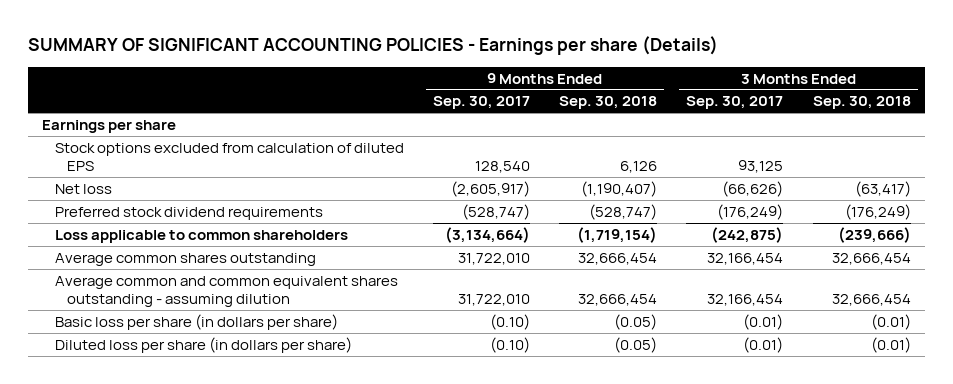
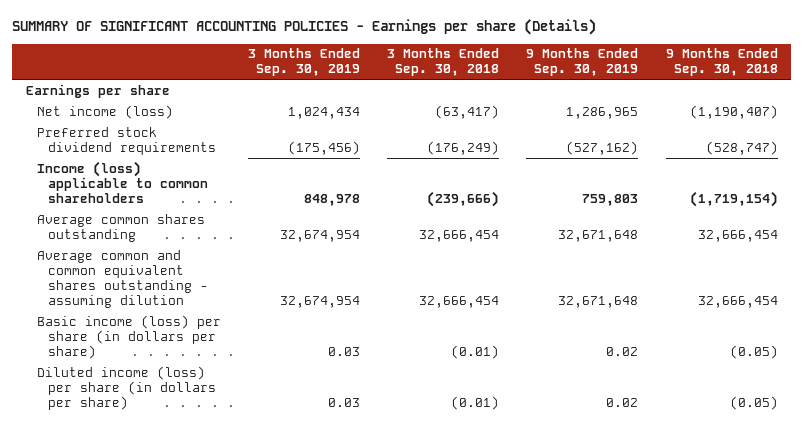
- | 9 Months Ended Sep. 30, 2017 | 9 Months Ended Sep. 30, 2018 | 3 Months Ended Sep. 30, 2017 | 3 Months Ended Sep. 30, 2018
+ | 3 Months Ended Sep. 30, 2019 | 3 Months Ended Sep. 30, 2018 | 9 Months Ended Sep. 30, 2019 | 9 Months Ended Sep. 30, 2018
- Stock options excluded from calculation of diluted EPS | 128,540 | 6,126 | 93,125 |
- Net loss | (2,605,917) | (1,190,407) | (66,626) | (63,417)
+ Net income (loss) | 1,024,434 | (63,417) | 1,286,965 | (1,190,407)
- Loss applicable to common shareholders | (3,134,664) | (1,719,154) | (242,875) | (239,666)
+ Income (loss) applicable to common shareholders | 848,978 | (239,666) | 759,803 | (1,719,154)
- Basic loss per share (in dollars per share) | (0.10) | (0.05) | (0.01) | (0.01)
- Diluted loss per share (in dollars per share) | (0.10) | (0.05) | (0.01) | (0.01)
+ Basic income (loss) per share (in dollars per share) | 0.03 | (0.01) | 0.02 | (0.05)
+ Diluted income (loss) per share (in dollars per share) | 0.03 | (0.01) | 0.02 | (0.05)

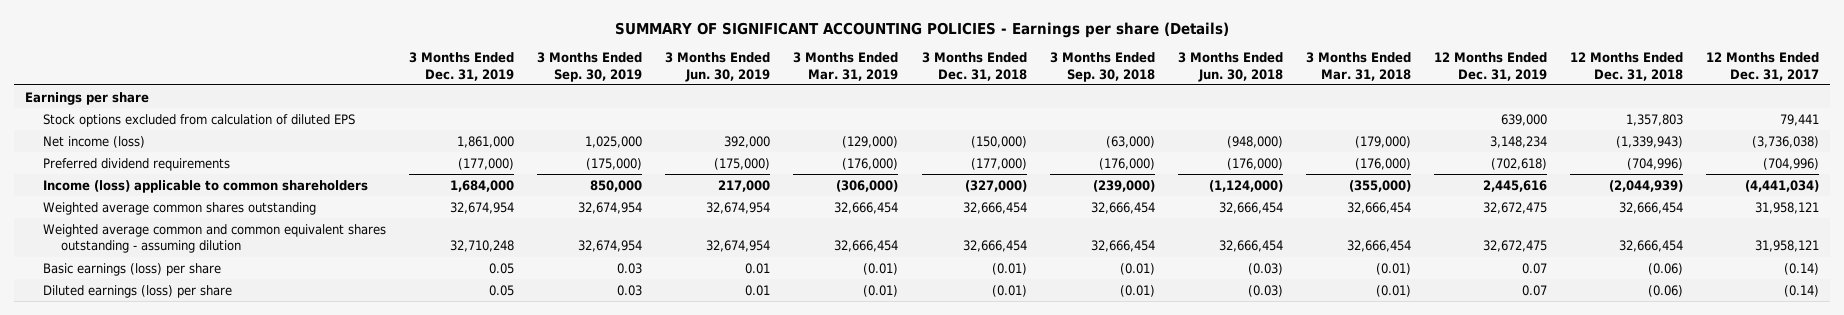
- | 3 Months Ended Sep. 30, 2019 | 3 Months Ended Sep. 30, 2018 | 9 Months Ended Sep. 30, 2019 | 9 Months Ended Sep. 30, 2018
+ | 3 Months Ended Dec. 31, 2019 | 3 Months Ended Sep. 30, 2019 | 3 Months Ended Jun. 30, 2019 | 3 Months Ended Mar. 31, 2019 | 3 Months Ended Dec. 31, 2018 | 3 Months Ended Sep. 30, 2018 | 3 Months Ended Jun. 30, 2018 | 3 Months Ended Mar. 31, 2018 | 12 Months Ended Dec. 31, 2019 | 12 Months Ended Dec. 31, 2018 | 12 Months Ended Dec. 31, 2017
- Net income (loss) | 1,024,434 | (63,417) | 1,286,965 | (1,190,407)
- Preferred stock dividend requirements | (175,456) | (176,249) | (527,162) | (528,747)
- Income (loss) applicable to common shareholders | 848,978 | (239,666) | 759,803 | (1,719,154)
- Average common shares outstanding | 32,674,954 | 32,666,454 | 32,671,648 | 32,666,454
- Average common and common equivalent shares outstanding - assuming dilution | 32,674,954 | 32,666,454 | 32,671,648 | 32,666,454
- Basic income (loss) per share (in dollars per share) | 0.03 | (0.01) | 0.02 | (0.05)
- Diluted income (loss) per share (in dollars per share) | 0.03 | (0.01) | 0.02 | (0.05)
+ Stock options excluded from calculation of diluted EPS | | | | | | | | | 639,000 | 1,357,803 | 79,441
+ Net income (loss) | 1,861,000 | 1,025,000 | 392,000 | (129,000) | (150,000) | (63,000) | (948,000) | (179,000) | 3,148,234 | (1,339,943) | (3,736,038)
+ Preferred dividend requirements | (177,000) | (175,000) | (175,000) | (176,000) | (177,000) | (176,000) | (176,000) | (176,000) | (702,618) | (704,996) | (704,996)
+ Income (loss) applicable to common shareholders | 1,684,000 | 850,000 | 217,000 | (306,000) | (327,000) | (239,000) | (1,124,000) | (355,000) | 2,445,616 | (2,044,939) | (4,441,034)
+ Weighted average common shares outstanding | 32,674,954 | 32,674,954 | 32,674,954 | 32,666,454 | 32,666,454 | 32,666,454 | 32,666,454 | 32,666,454 | 32,672,475 | 32,666,454 | 31,958,121
+ Weighted average common and common equivalent shares outstanding - assuming dilution | 32,710,248 | 32,674,954 | 32,674,954 | 32,666,454 | 32,666,454 | 32,666,454 | 32,666,454 | 32,666,454 | 32,672,475 | 32,666,454 | 31,958,121
+ Basic earnings (loss) per share | 0.05 | 0.03 | 0.01 | (0.01) | (0.01) | (0.01) | (0.03) | (0.01) | 0.07 | (0.06) | (0.14)
+ Diluted earnings (loss) per share | 0.05 | 0.03 | 0.01 | (0.01) | (0.01) | (0.01) | (0.03) | (0.01) | 0.07 | (0.06) | (0.14)

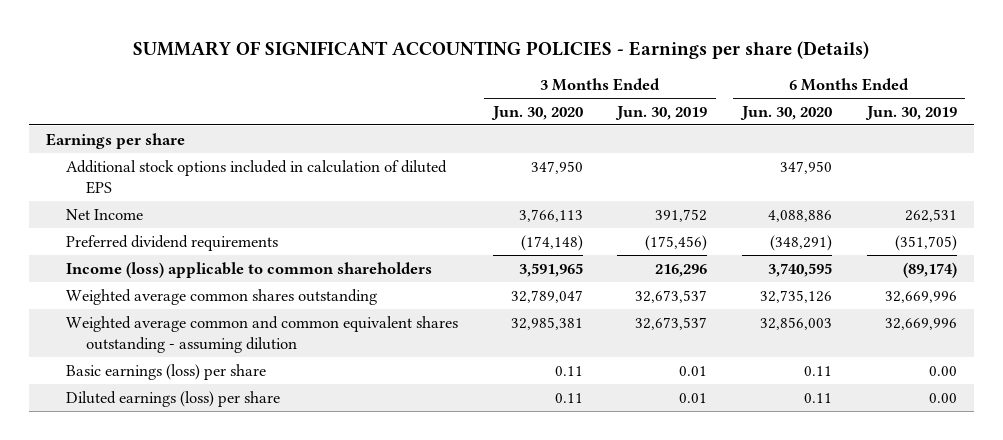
- | 3 Months Ended Dec. 31, 2019 | 3 Months Ended Sep. 30, 2019 | 3 Months Ended Jun. 30, 2019 | 3 Months Ended Mar. 31, 2019 | 3 Months Ended Dec. 31, 2018 | 3 Months Ended Sep. 30, 2018 | 3 Months Ended Jun. 30, 2018 | 3 Months Ended Mar. 31, 2018 | 12 Months Ended Dec. 31, 2019 | 12 Months Ended Dec. 31, 2018 | 12 Months Ended Dec. 31, 2017
+ | 3 Months Ended Jun. 30, 2020 | 3 Months Ended Jun. 30, 2019 | 6 Months Ended Jun. 30, 2020 | 6 Months Ended Jun. 30, 2019
- Stock options excluded from calculation of diluted EPS | | | | | | | | | 639,000 | 1,357,803 | 79,441
- Net income (loss) | 1,861,000 | 1,025,000 | 392,000 | (129,000) | (150,000) | (63,000) | (948,000) | (179,000) | 3,148,234 | (1,339,943) | (3,736,038)
- Preferred dividend requirements | (177,000) | (175,000) | (175,000) | (176,000) | (177,000) | (176,000) | (176,000) | (176,000) | (702,618) | (704,996) | (704,996)
- Income (loss) applicable to common shareholders | 1,684,000 | 850,000 | 217,000 | (306,000) | (327,000) | (239,000) | (1,124,000) | (355,000) | 2,445,616 | (2,044,939) | (4,441,034)
- Weighted average common shares outstanding | 32,674,954 | 32,674,954 | 32,674,954 | 32,666,454 | 32,666,454 | 32,666,454 | 32,666,454 | 32,666,454 | 32,672,475 | 32,666,454 | 31,958,121
- Weighted average common and common equivalent shares outstanding - assuming dilution | 32,710,248 | 32,674,954 | 32,674,954 | 32,666,454 | 32,666,454 | 32,666,454 | 32,666,454 | 32,666,454 | 32,672,475 | 32,666,454 | 31,958,121
+ Additional stock options included in calculation of diluted EPS | 347,950 | | 347,950 |
+ Net Income | 3,766,113 | 391,752 | 4,088,886 | 262,531
+ Preferred dividend requirements | (174,148) | (175,456) | (348,291) | (351,705)
+ Income (loss) applicable to common shareholders | 3,591,965 | 216,296 | 3,740,595 | (89,174)
+ Weighted average common shares outstanding | 32,789,047 | 32,673,537 | 32,735,126 | 32,669,996
+ Weighted average common and common equivalent shares outstanding - assuming dilution | 32,985,381 | 32,673,537 | 32,856,003 | 32,669,996

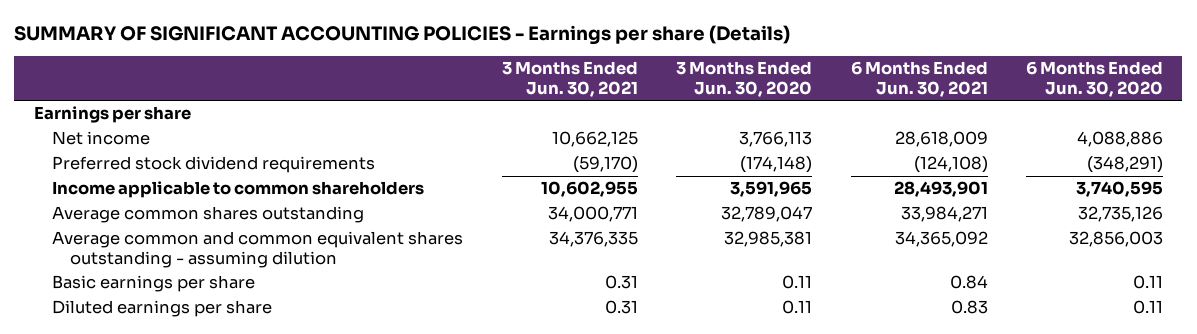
- | 3 Months Ended Jun. 30, 2020 | 3 Months Ended Jun. 30, 2019 | 6 Months Ended Jun. 30, 2020 | 6 Months Ended Jun. 30, 2019
+ | 3 Months Ended Jun. 30, 2021 | 3 Months Ended Jun. 30, 2020 | 6 Months Ended Jun. 30, 2021 | 6 Months Ended Jun. 30, 2020
- Additional stock options included in calculation of diluted EPS | 347,950 | | 347,950 |
- Net Income | 3,766,113 | 391,752 | 4,088,886 | 262,531
- Preferred dividend requirements | (174,148) | (175,456) | (348,291) | (351,705)
- Income (loss) applicable to common shareholders | 3,591,965 | 216,296 | 3,740,595 | (89,174)
- Weighted average common shares outstanding | 32,789,047 | 32,673,537 | 32,735,126 | 32,669,996
- Weighted average common and common equivalent shares outstanding - assuming dilution | 32,985,381 | 32,673,537 | 32,856,003 | 32,669,996
- Basic earnings (loss) per share | 0.11 | 0.01 | 0.11 | 0.00
- Diluted earnings (loss) per share | 0.11 | 0.01 | 0.11 | 0.00
+ Net income | 10,662,125 | 3,766,113 | 28,618,009 | 4,088,886
+ Preferred stock dividend requirements | (59,170) | (174,148) | (124,108) | (348,291)
+ Income applicable to common shareholders | 10,602,955 | 3,591,965 | 28,493,901 | 3,740,595
+ Average common shares outstanding | 34,000,771 | 32,789,047 | 33,984,271 | 32,735,126
+ Average common and common equivalent shares outstanding - assuming dilution | 34,376,335 | 32,985,381 | 34,365,092 | 32,856,003
+ Basic earnings per share | 0.31 | 0.11 | 0.84 | 0.11
+ Diluted earnings per share | 0.31 | 0.11 | 0.83 | 0.11

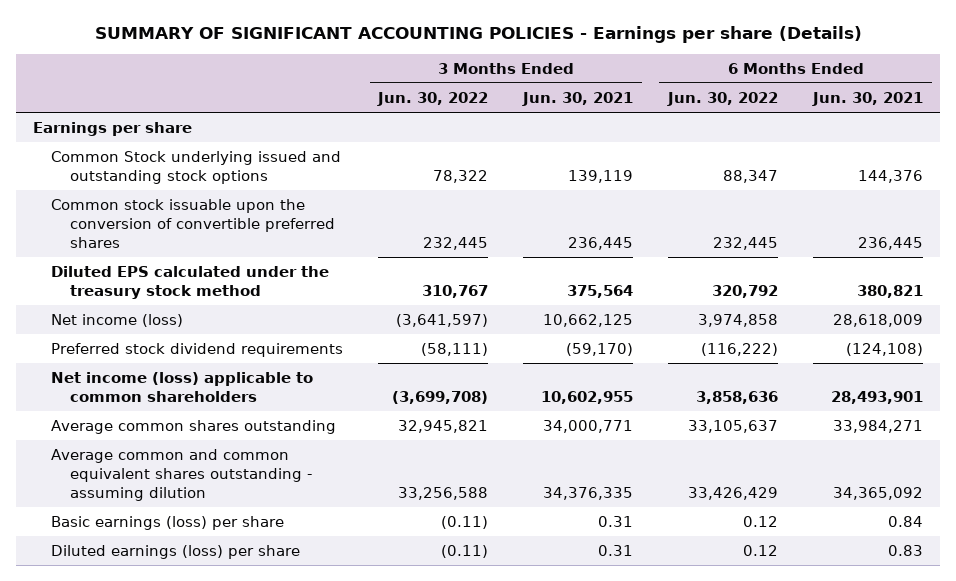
- | 3 Months Ended Jun. 30, 2021 | 3 Months Ended Jun. 30, 2020 | 6 Months Ended Jun. 30, 2021 | 6 Months Ended Jun. 30, 2020
+ | 3 Months Ended Jun. 30, 2022 | 3 Months Ended Jun. 30, 2021 | 6 Months Ended Jun. 30, 2022 | 6 Months Ended Jun. 30, 2021
- Net income | 10,662,125 | 3,766,113 | 28,618,009 | 4,088,886
+ Common Stock underlying issued and outstanding stock options | 78,322 | 139,119 | 88,347 | 144,376
+ Common stock issuable upon the conversion of convertible preferred shares | 232,445 | 236,445 | 232,445 | 236,445
+ Diluted EPS calculated under the treasury stock method | 310,767 | 375,564 | 320,792 | 380,821
+ Net income (loss) | (3,641,597) | 10,662,125 | 3,974,858 | 28,618,009
- Income applicable to common shareholders | 10,602,955 | 3,591,965 | 28,493,901 | 3,740,595
+ Net income (loss) applicable to common shareholders | (3,699,708) | 10,602,955 | 3,858,636 | 28,493,901
- Basic earnings per share | 0.31 | 0.11 | 0.84 | 0.11
- Diluted earnings per share | 0.31 | 0.11 | 0.83 | 0.11
+ Basic earnings (loss) per share | (0.11) | 0.31 | 0.12 | 0.84
+ Diluted earnings (loss) per share | (0.11) | 0.31 | 0.12 | 0.83

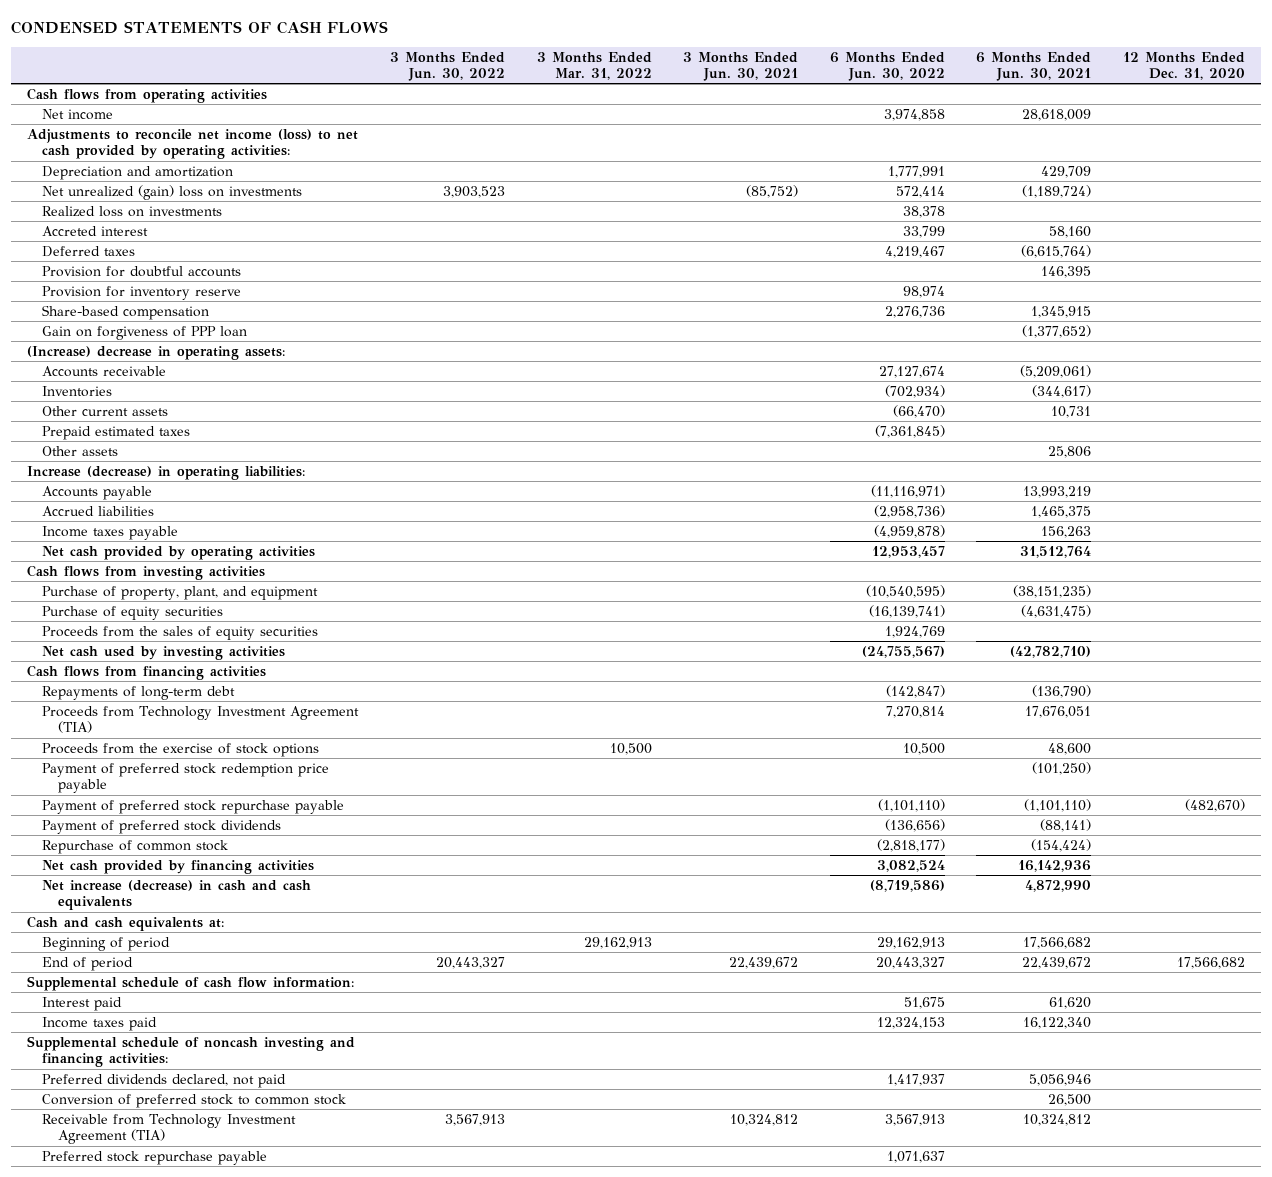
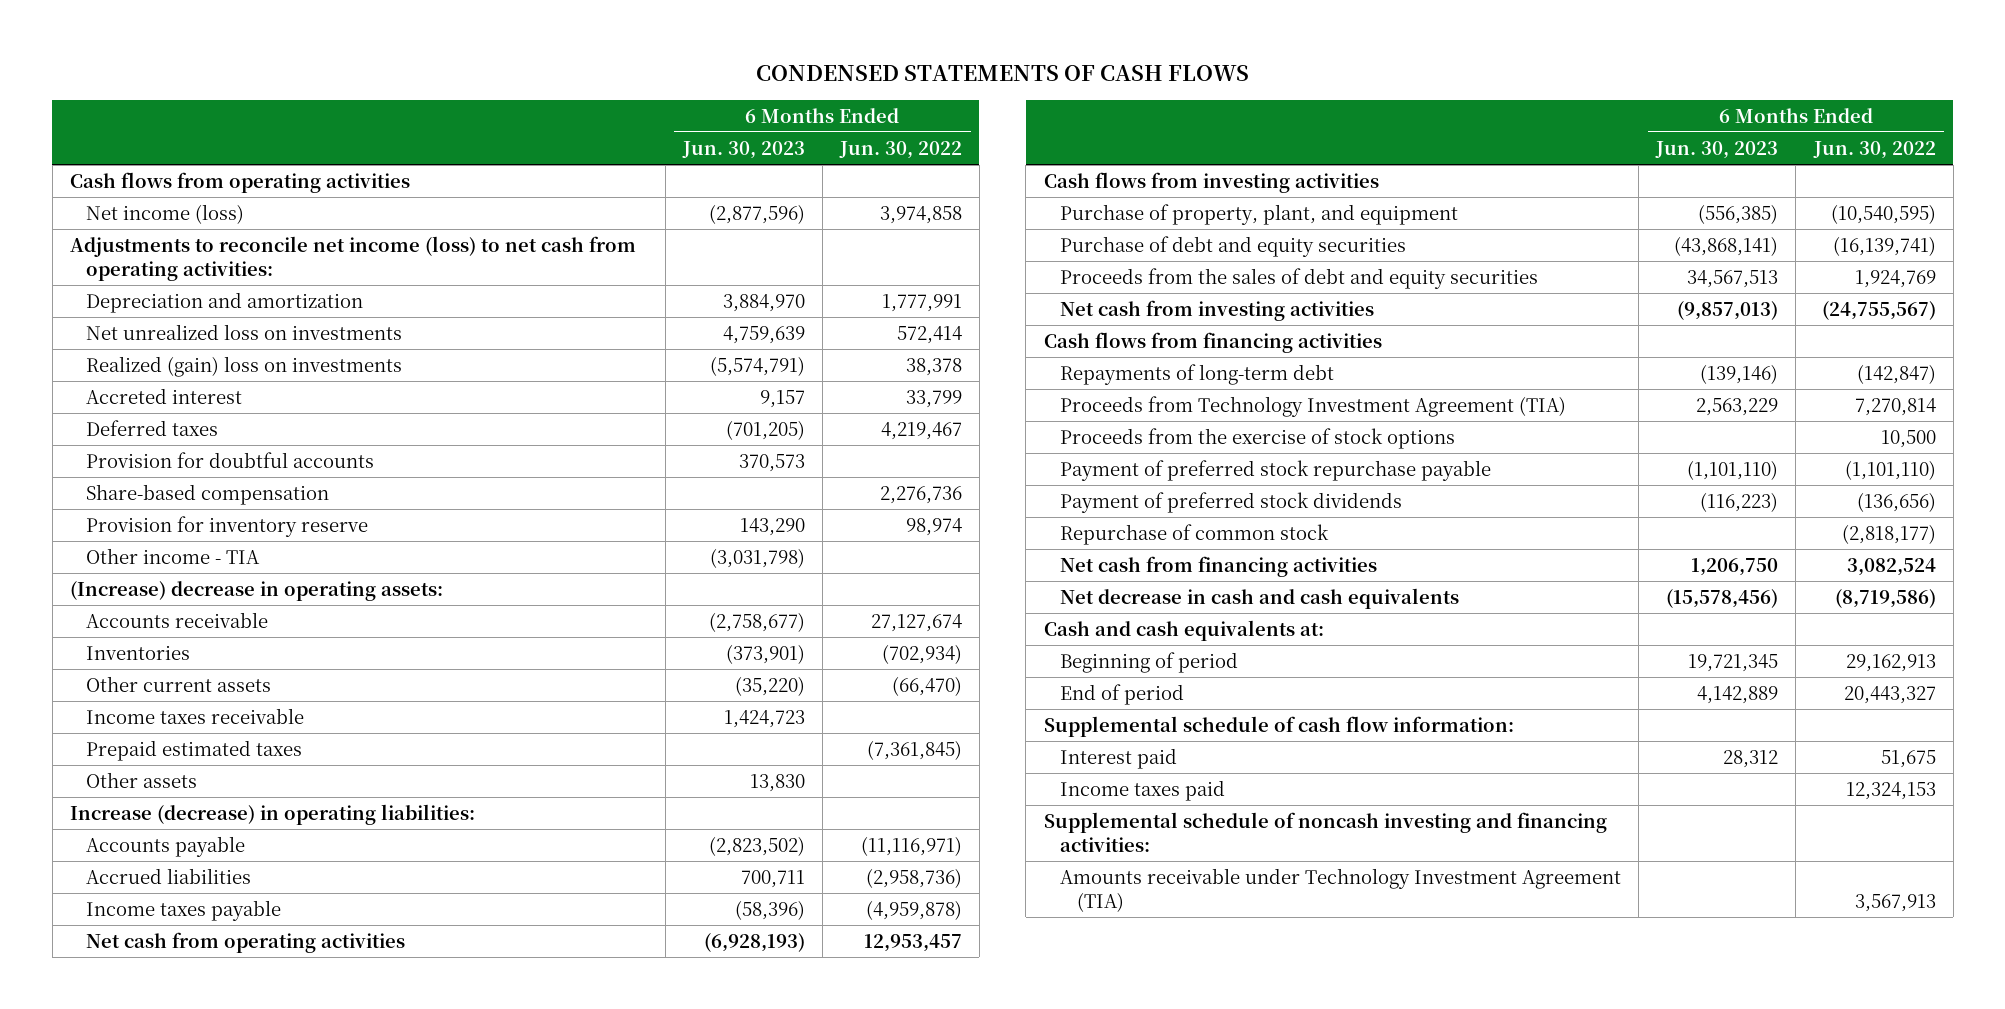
- | 3 Months Ended Jun. 30, 2022 | 3 Months Ended Mar. 31, 2022 | 3 Months Ended Jun. 30, 2021 | 6 Months Ended Jun. 30, 2022 | 6 Months Ended Jun. 30, 2021 | 12 Months Ended Dec. 31, 2020
+ | 6 Months Ended Jun. 30, 2023 | 6 Months Ended Jun. 30, 2022
- Net income | | | | 3,974,858 | 28,618,009 |
- Adjustments to reconcile net income (loss) to net cash provided by operating activities:
+ Net income (loss) | (2,877,596) | 3,974,858
+ Adjustments to reconcile net income (loss) to net cash from operating activities:
- Net unrealized (gain) loss on investments | 3,903,523 | | (85,752) | 572,414 | (1,189,724) |
- Realized loss on investments | | | | 38,378 | |
+ Net unrealized loss on investments | 4,759,639 | 572,414
+ Realized (gain) loss on investments | (5,574,791) | 38,378
- Gain on forgiveness of PPP loan | | | | | (1,377,652) |
moved down: Provision for inventory reserve | 143,290 | 98,974
+ Other income - TIA | (3,031,798) |
+ Income taxes receivable | 1,424,723 |
- Net cash provided by operating activities | | | | 12,953,457 | 31,512,764 |
+ Net cash from operating activities | (6,928,193) | 12,953,457
- Purchase of equity securities | | | | (16,139,741) | (4,631,475) |
- Proceeds from the sales of equity securities | | | | 1,924,769 | |
- Net cash used by investing activities | | | | (24,755,567) | (42,782,710) |
+ Purchase of debt and equity securities | (43,868,141) | (16,139,741)
+ Proceeds from the sales of debt and equity securities | 34,567,513 | 1,924,769
+ Net cash from investing activities | (9,857,013) | (24,755,567)
- Payment of preferred stock redemption price payable | | | | | (101,250) |
- Net cash provided by financing activities | | | | 3,082,524 | 16,142,936 |
- Net increase (decrease) in cash and cash equivalents | | | | (8,719,586) | 4,872,990 |
+ Net cash from financing activities | 1,206,750 | 3,082,524
+ Net decrease in cash and cash equivalents | (15,578,456) | (8,719,586)
- Preferred dividends declared, not paid | | | | 1,417,937 | 5,056,946 |
- Conversion of preferred stock to common stock | | | | | 26,500 |
- Receivable from Technology Investment Agreement (TIA) | 3,567,913 | | 10,324,812 | 3,567,913 | 10,324,812 |
- Preferred stock repurchase payable | | | | 1,071,637 | |
+ Amounts receivable under Technology Investment Agreement (TIA) | | 3,567,913

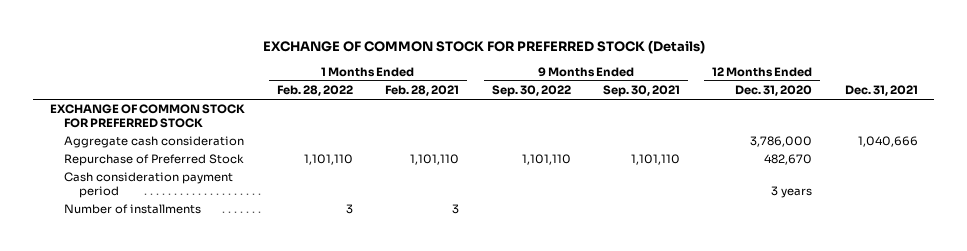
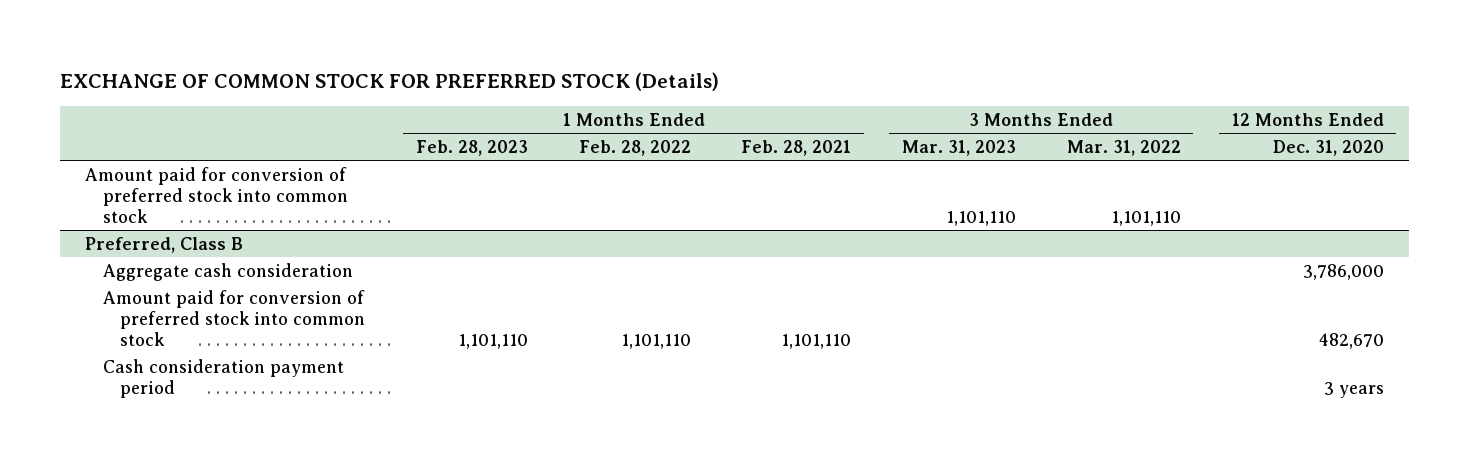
- | 1 Months Ended Feb. 28, 2022 | 1 Months Ended Feb. 28, 2021 | 9 Months Ended Sep. 30, 2022 | 9 Months Ended Sep. 30, 2021 | 12 Months Ended Dec. 31, 2020 | Dec. 31, 2021
+ | 1 Months Ended Feb. 28, 2023 | 1 Months Ended Feb. 28, 2022 | 1 Months Ended Feb. 28, 2021 | 3 Months Ended Mar. 31, 2023 | 3 Months Ended Mar. 31, 2022 | 12 Months Ended Dec. 31, 2020
- EXCHANGE OF COMMON STOCK FOR PREFERRED STOCK
+ Amount paid for conversion of preferred stock into common stock | | | | 1,101,110 | 1,101,110 |
+ Preferred, Class B
- Repurchase of Preferred Stock | 1,101,110 | 1,101,110 | 1,101,110 | 1,101,110 | 482,670 |
+ Amount paid for conversion of preferred stock into common stock | 1,101,110 | 1,101,110 | 1,101,110 | | | 482,670
- Number of installments | 3 | 3 | | | |

